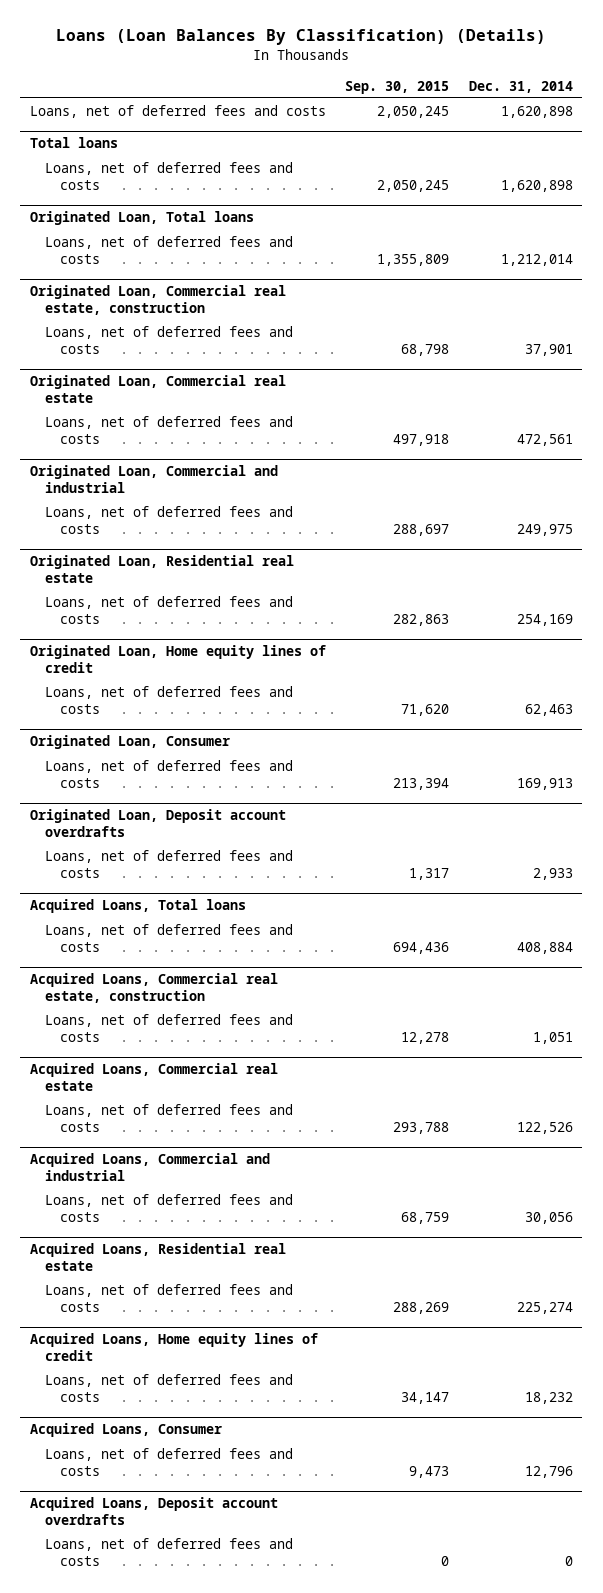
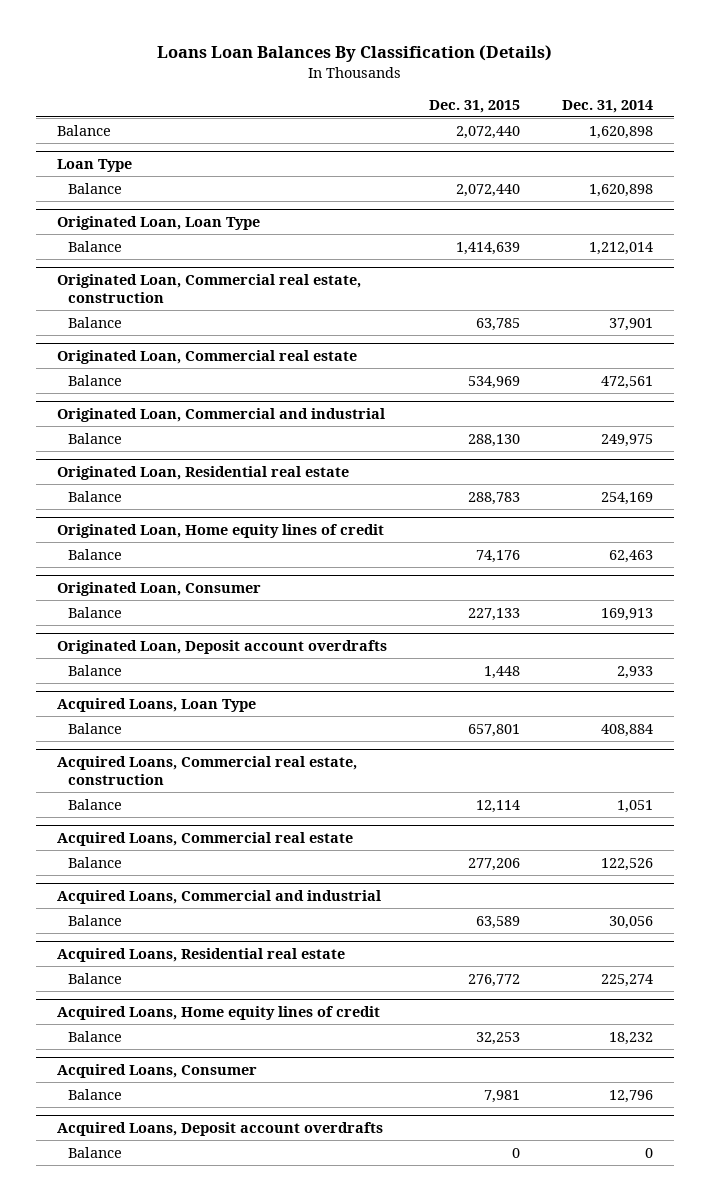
- Loans (Loan Balances By Classification) (Details)
+ Loans Loan Balances By Classification (Details)
- | Sep. 30, 2015 | Dec. 31, 2014
+ | Dec. 31, 2015 | Dec. 31, 2014
- Loans, net of deferred fees and costs | 2,050,245 | 1,620,898
- Total loans
- Loans, net of deferred fees and costs | 2,050,245 | 1,620,898
- Originated Loan, Total loans
- Loans, net of deferred fees and costs | 1,355,809 | 1,212,014
+ Balance | 2,072,440 | 1,620,898
+ Loan Type
+ Balance | 2,072,440 | 1,620,898
+ Originated Loan, Loan Type
+ Balance | 1,414,639 | 1,212,014
@ Originated Loan, Commercial real estate, construction
- Loans, net of deferred fees and costs | 68,798 | 37,901
+ Balance | 63,785 | 37,901
@ Originated Loan, Commercial real estate
- Loans, net of deferred fees and costs | 497,918 | 472,561
+ Balance | 534,969 | 472,561
@ Originated Loan, Commercial and industrial
- Loans, net of deferred fees and costs | 288,697 | 249,975
+ Balance | 288,130 | 249,975
@ Originated Loan, Residential real estate
- Loans, net of deferred fees and costs | 282,863 | 254,169
+ Balance | 288,783 | 254,169
@ Originated Loan, Home equity lines of credit
- Loans, net of deferred fees and costs | 71,620 | 62,463
+ Balance | 74,176 | 62,463
@ Originated Loan, Consumer
- Loans, net of deferred fees and costs | 213,394 | 169,913
+ Balance | 227,133 | 169,913
@ Originated Loan, Deposit account overdrafts
- Loans, net of deferred fees and costs | 1,317 | 2,933
- Acquired Loans, Total loans
- Loans, net of deferred fees and costs | 694,436 | 408,884
@ Originated Loan, Deposit account overdrafts
+ Balance | 1,448 | 2,933
+ Acquired Loans, Loan Type
+ Balance | 657,801 | 408,884
@ Acquired Loans, Commercial real estate, construction
- Loans, net of deferred fees and costs | 12,278 | 1,051
+ Balance | 12,114 | 1,051
@ Acquired Loans, Commercial real estate
- Loans, net of deferred fees and costs | 293,788 | 122,526
+ Balance | 277,206 | 122,526
@ Acquired Loans, Commercial and industrial
- Loans, net of deferred fees and costs | 68,759 | 30,056
+ Balance | 63,589 | 30,056
@ Acquired Loans, Residential real estate
- Loans, net of deferred fees and costs | 288,269 | 225,274
+ Balance | 276,772 | 225,274
@ Acquired Loans, Home equity lines of credit
- Loans, net of deferred fees and costs | 34,147 | 18,232
+ Balance | 32,253 | 18,232
@ Acquired Loans, Consumer
- Loans, net of deferred fees and costs | 9,473 | 12,796
+ Balance | 7,981 | 12,796
@ Acquired Loans, Deposit account overdrafts
- Loans, net of deferred fees and costs | 0 | 0
+ Balance | 0 | 0

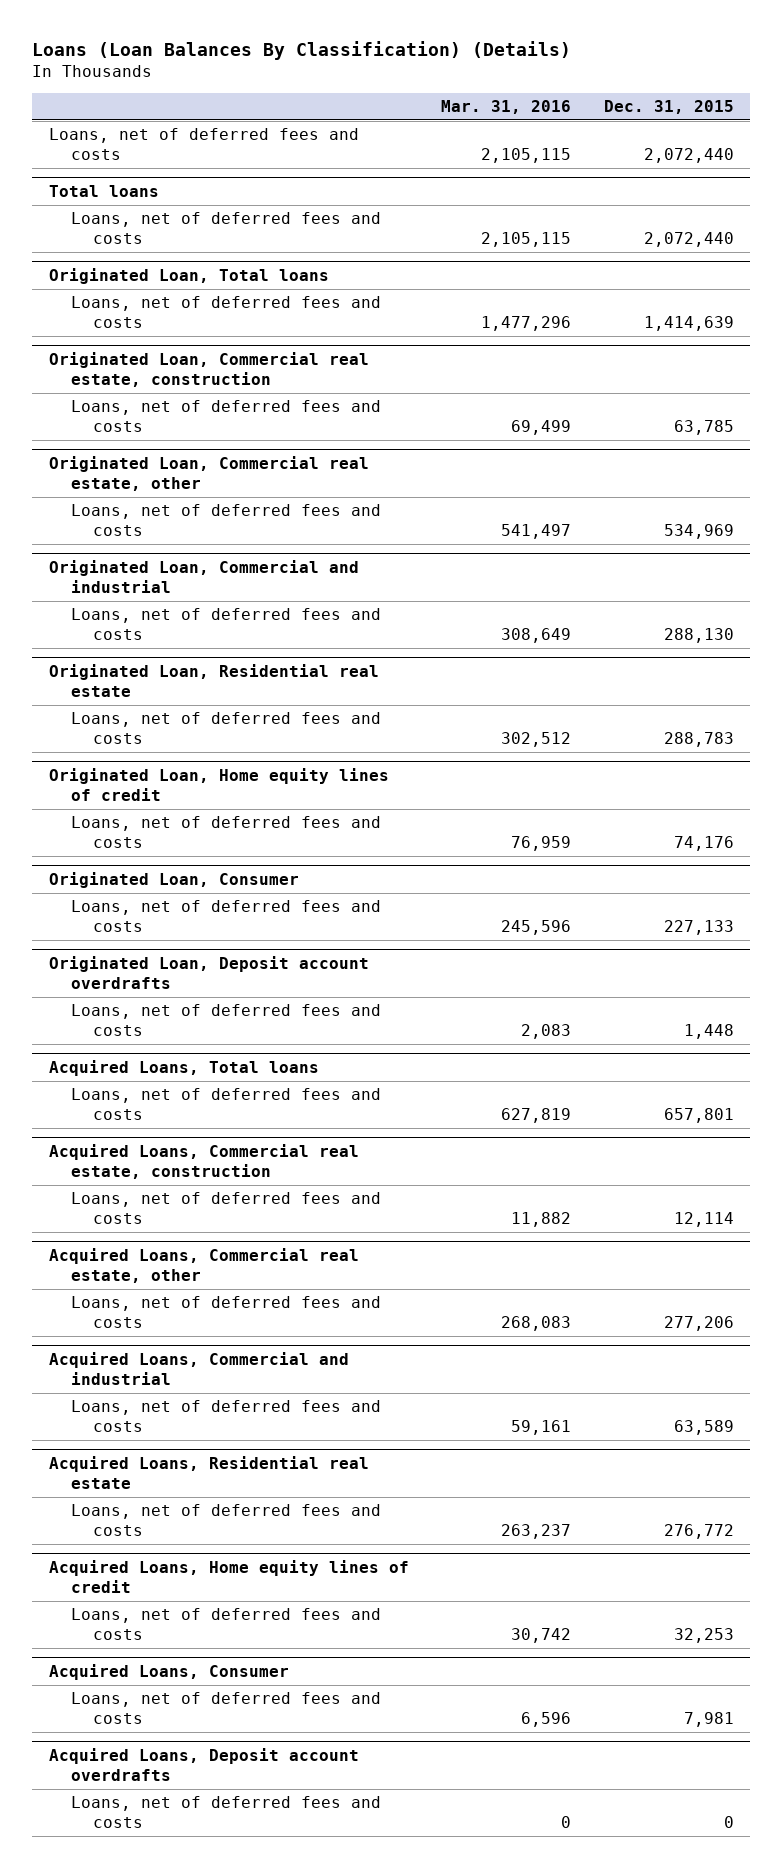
- Loans Loan Balances By Classification (Details)
+ Loans (Loan Balances By Classification) (Details)
- | Dec. 31, 2015 | Dec. 31, 2014
+ | Mar. 31, 2016 | Dec. 31, 2015
- Balance | 2,072,440 | 1,620,898
- Loan Type
- Balance | 2,072,440 | 1,620,898
- Originated Loan, Loan Type
- Balance | 1,414,639 | 1,212,014
+ Loans, net of deferred fees and costs | 2,105,115 | 2,072,440
+ Total loans
+ Loans, net of deferred fees and costs | 2,105,115 | 2,072,440
+ Originated Loan, Total loans
+ Loans, net of deferred fees and costs | 1,477,296 | 1,414,639
@ Originated Loan, Commercial real estate, construction
- Balance | 63,785 | 37,901
- Originated Loan, Commercial real estate
- Balance | 534,969 | 472,561
@ Originated Loan, Commercial real estate, construction
+ Loans, net of deferred fees and costs | 69,499 | 63,785
+ Originated Loan, Commercial real estate, other
+ Loans, net of deferred fees and costs | 541,497 | 534,969
@ Originated Loan, Commercial and industrial
- Balance | 288,130 | 249,975
+ Loans, net of deferred fees and costs | 308,649 | 288,130
@ Originated Loan, Residential real estate
- Balance | 288,783 | 254,169
+ Loans, net of deferred fees and costs | 302,512 | 288,783
@ Originated Loan, Home equity lines of credit
- Balance | 74,176 | 62,463
+ Loans, net of deferred fees and costs | 76,959 | 74,176
@ Originated Loan, Consumer
- Balance | 227,133 | 169,913
+ Loans, net of deferred fees and costs | 245,596 | 227,133
@ Originated Loan, Deposit account overdrafts
- Balance | 1,448 | 2,933
- Acquired Loans, Loan Type
- Balance | 657,801 | 408,884
@ Originated Loan, Deposit account overdrafts
+ Loans, net of deferred fees and costs | 2,083 | 1,448
+ Acquired Loans, Total loans
+ Loans, net of deferred fees and costs | 627,819 | 657,801
@ Acquired Loans, Commercial real estate, construction
- Balance | 12,114 | 1,051
- Acquired Loans, Commercial real estate
- Balance | 277,206 | 122,526
@ Acquired Loans, Commercial real estate, construction
+ Loans, net of deferred fees and costs | 11,882 | 12,114
+ Acquired Loans, Commercial real estate, other
+ Loans, net of deferred fees and costs | 268,083 | 277,206
@ Acquired Loans, Commercial and industrial
- Balance | 63,589 | 30,056
+ Loans, net of deferred fees and costs | 59,161 | 63,589
@ Acquired Loans, Residential real estate
- Balance | 276,772 | 225,274
+ Loans, net of deferred fees and costs | 263,237 | 276,772
@ Acquired Loans, Home equity lines of credit
- Balance | 32,253 | 18,232
+ Loans, net of deferred fees and costs | 30,742 | 32,253
@ Acquired Loans, Consumer
- Balance | 7,981 | 12,796
+ Loans, net of deferred fees and costs | 6,596 | 7,981
@ Acquired Loans, Deposit account overdrafts
- Balance | 0 | 0
+ Loans, net of deferred fees and costs | 0 | 0

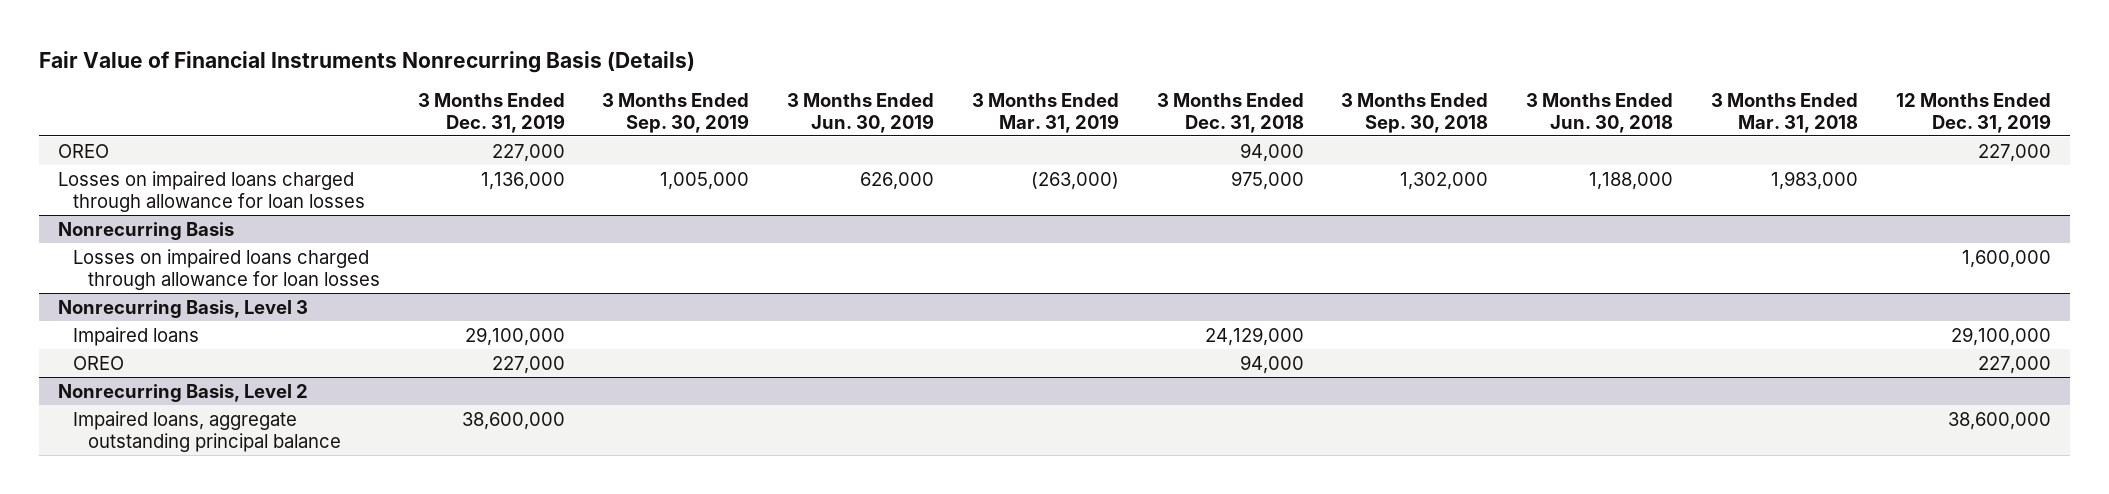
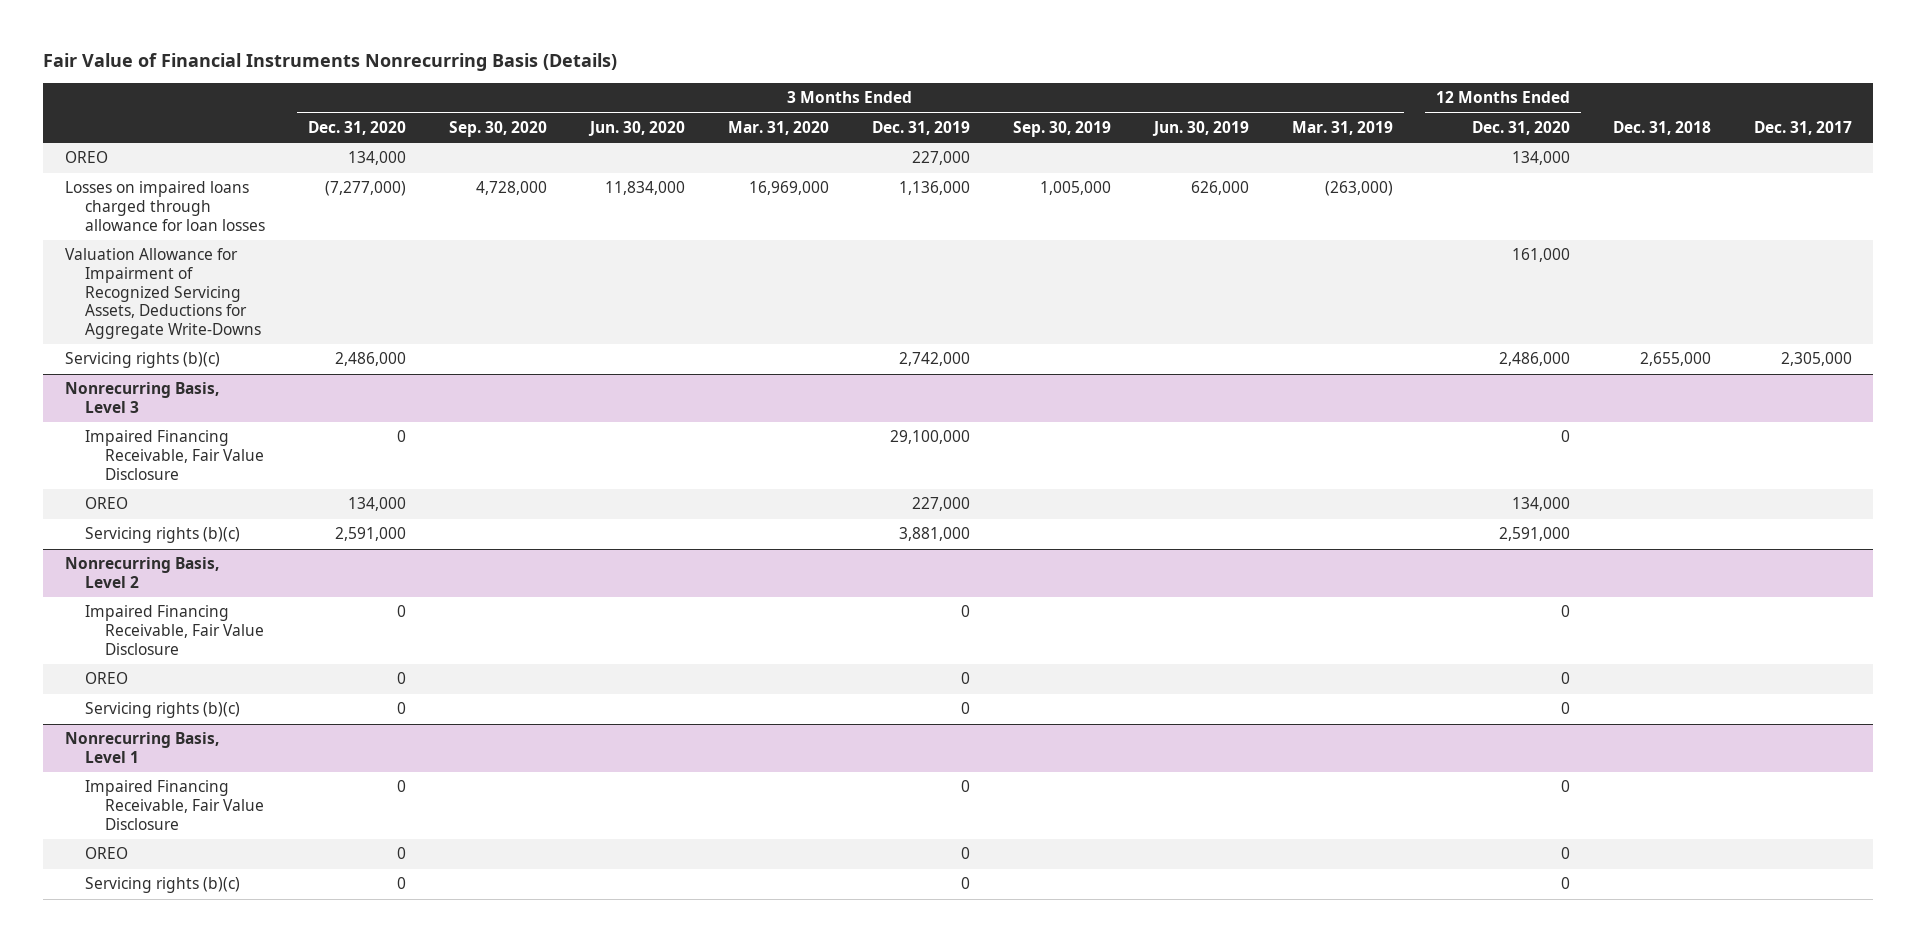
- | 3 Months Ended Dec. 31, 2019 | 3 Months Ended Sep. 30, 2019 | 3 Months Ended Jun. 30, 2019 | 3 Months Ended Mar. 31, 2019 | 3 Months Ended Dec. 31, 2018 | 3 Months Ended Sep. 30, 2018 | 3 Months Ended Jun. 30, 2018 | 3 Months Ended Mar. 31, 2018 | 12 Months Ended Dec. 31, 2019
+ | 3 Months Ended Dec. 31, 2020 | 3 Months Ended Sep. 30, 2020 | 3 Months Ended Jun. 30, 2020 | 3 Months Ended Mar. 31, 2020 | 3 Months Ended Dec. 31, 2019 | 3 Months Ended Sep. 30, 2019 | 3 Months Ended Jun. 30, 2019 | 3 Months Ended Mar. 31, 2019 | 12 Months Ended Dec. 31, 2020 | Dec. 31, 2018 | Dec. 31, 2017
- Nonrecurring Basis
- Losses on impaired loans charged through allowance for loan losses | | | | | | | | | 1,600,000
+ Valuation Allowance for Impairment of Recognized Servicing Assets, Deductions for Aggregate Write-Downs | | | | | | | | | 161,000 | |
+ Servicing rights (b)(c) | 2,486,000 | | | | 2,742,000 | | | | 2,486,000 | 2,655,000 | 2,305,000
@ Nonrecurring Basis, Level 3
- Impaired loans | 29,100,000 | | | | 24,129,000 | | | | 29,100,000
+ Impaired Financing Receivable, Fair Value Disclosure | 0 | | | | 29,100,000 | | | | 0 | |
+ Servicing rights (b)(c) | 2,591,000 | | | | 3,881,000 | | | | 2,591,000 | |
@ Nonrecurring Basis, Level 2
- Impaired loans, aggregate outstanding principal balance | 38,600,000 | | | | | | | | 38,600,000
+ Impaired Financing Receivable, Fair Value Disclosure | 0 | | | | 0 | | | | 0 | |
+ OREO | 0 | | | | 0 | | | | 0 | |
+ Servicing rights (b)(c) | 0 | | | | 0 | | | | 0 | |
+ Nonrecurring Basis, Level 1
+ Impaired Financing Receivable, Fair Value Disclosure | 0 | | | | 0 | | | | 0 | |
+ OREO | 0 | | | | 0 | | | | 0 | |
+ Servicing rights (b)(c) | 0 | | | | 0 | | | | 0 | |

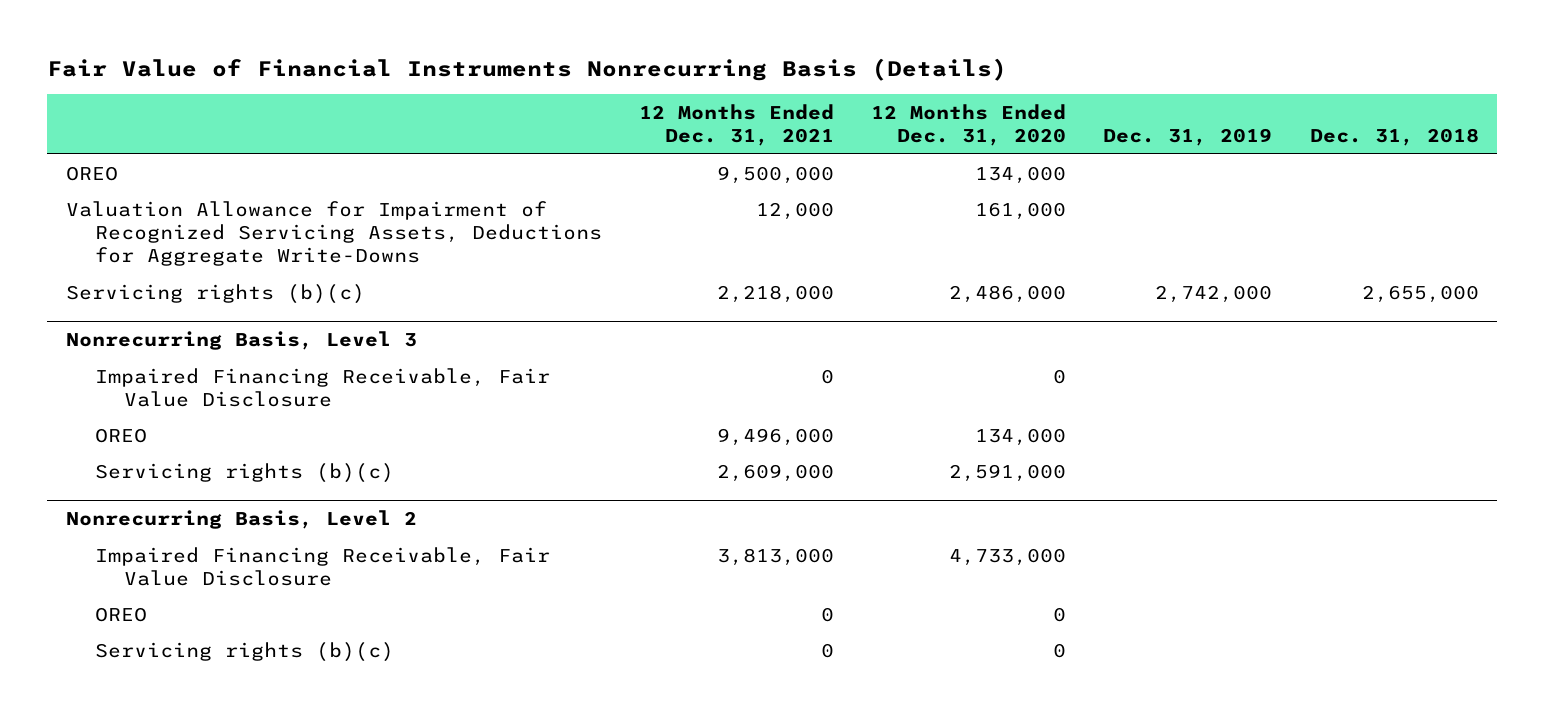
- | 3 Months Ended Dec. 31, 2020 | 3 Months Ended Sep. 30, 2020 | 3 Months Ended Jun. 30, 2020 | 3 Months Ended Mar. 31, 2020 | 3 Months Ended Dec. 31, 2019 | 3 Months Ended Sep. 30, 2019 | 3 Months Ended Jun. 30, 2019 | 3 Months Ended Mar. 31, 2019 | 12 Months Ended Dec. 31, 2020 | Dec. 31, 2018 | Dec. 31, 2017
+ | 12 Months Ended Dec. 31, 2021 | 12 Months Ended Dec. 31, 2020 | Dec. 31, 2019 | Dec. 31, 2018
- Losses on impaired loans charged through allowance for loan losses | (7,277,000) | 4,728,000 | 11,834,000 | 16,969,000 | 1,136,000 | 1,005,000 | 626,000 | (263,000) | | |
@ Nonrecurring Basis, Level 2
- Impaired Financing Receivable, Fair Value Disclosure | 0 | | | | 0 | | | | 0 | |
- OREO | 0 | | | | 0 | | | | 0 | |
- Servicing rights (b)(c) | 0 | | | | 0 | | | | 0 | |
- Nonrecurring Basis, Level 1
- Impaired Financing Receivable, Fair Value Disclosure | 0 | | | | 0 | | | | 0 | |
@ Nonrecurring Basis, Level 2
+ Impaired Financing Receivable, Fair Value Disclosure | 3,813,000 | 4,733,000 | |

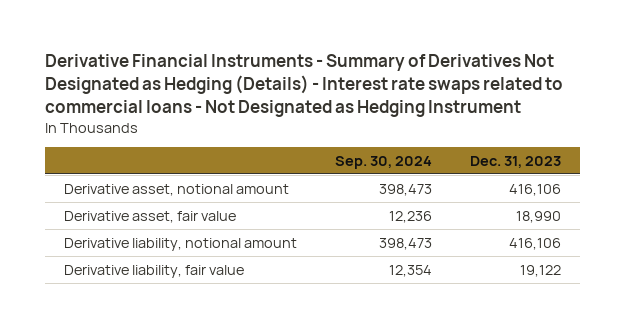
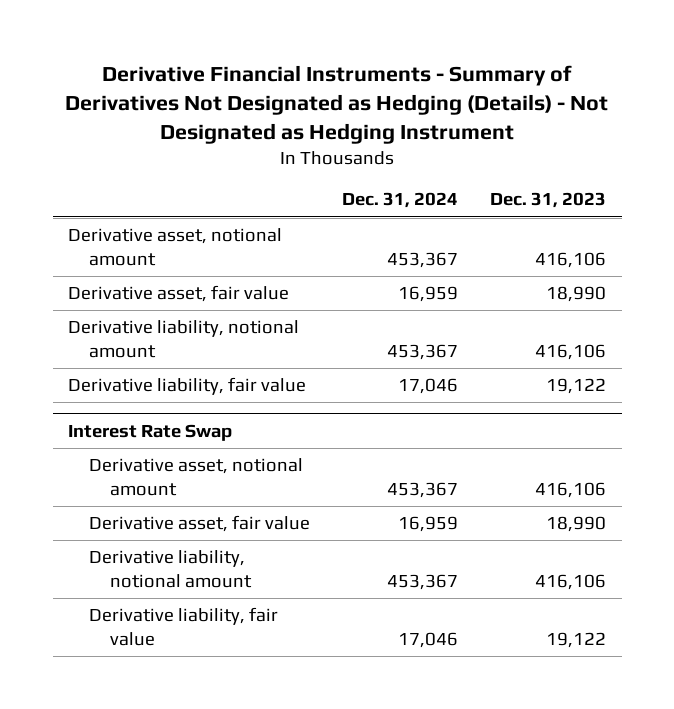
- Derivative Financial Instruments - Summary of Derivatives Not Designated as Hedging (Details) - Interest rate swaps related to commercial loans - Not Designated as Hedging Instrument
+ Derivative Financial Instruments - Summary of Derivatives Not Designated as Hedging (Details) - Not Designated as Hedging Instrument
- | Sep. 30, 2024 | Dec. 31, 2023
+ | Dec. 31, 2024 | Dec. 31, 2023
+ Interest Rate Swap
+ Derivative asset, notional amount | 453,367 | 416,106
+ Derivative asset, fair value | 16,959 | 18,990
+ Derivative liability, notional amount | 453,367 | 416,106
+ Derivative liability, fair value | 17,046 | 19,122

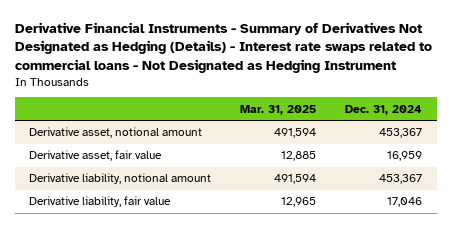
- Derivative Financial Instruments - Summary of Derivatives Not Designated as Hedging (Details) - Not Designated as Hedging Instrument
+ Derivative Financial Instruments - Summary of Derivatives Not Designated as Hedging (Details) - Interest rate swaps related to commercial loans - Not Designated as Hedging Instrument
- | Dec. 31, 2024 | Dec. 31, 2023
+ | Mar. 31, 2025 | Dec. 31, 2024
- Interest Rate Swap
- Derivative asset, notional amount | 453,367 | 416,106
- Derivative asset, fair value | 16,959 | 18,990
- Derivative liability, notional amount | 453,367 | 416,106
- Derivative liability, fair value | 17,046 | 19,122

